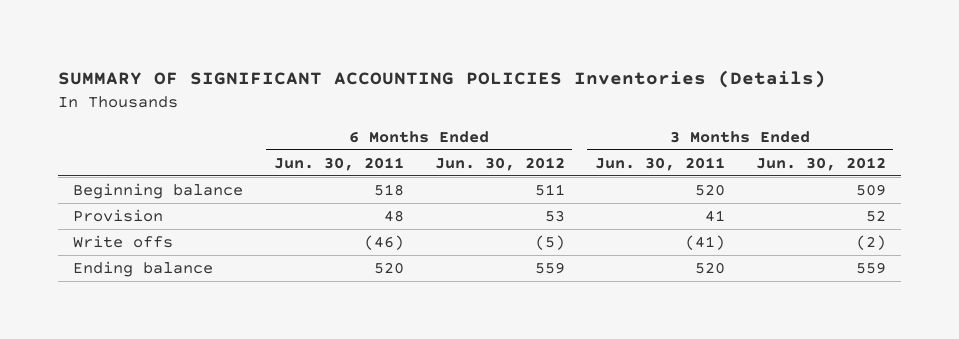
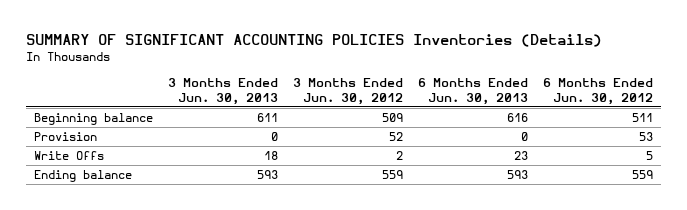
- | 6 Months Ended Jun. 30, 2011 | 6 Months Ended Jun. 30, 2012 | 3 Months Ended Jun. 30, 2011 | 3 Months Ended Jun. 30, 2012
+ | 3 Months Ended Jun. 30, 2013 | 3 Months Ended Jun. 30, 2012 | 6 Months Ended Jun. 30, 2013 | 6 Months Ended Jun. 30, 2012
- Write offs | (46) | (5) | (41) | (2)
+ Write Offs | 18 | 2 | 23 | 5

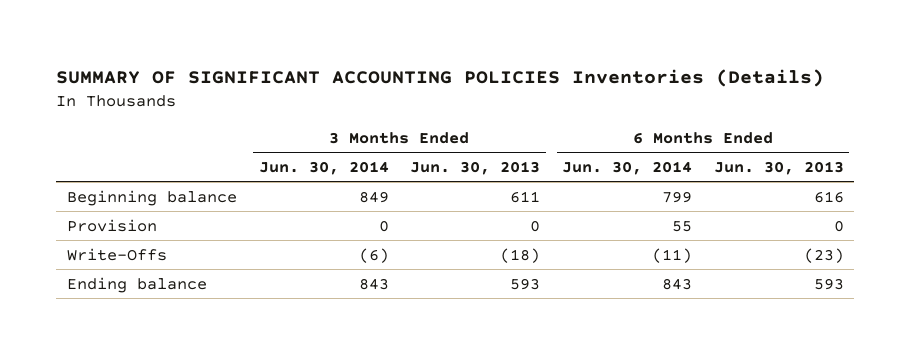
- | 3 Months Ended Jun. 30, 2013 | 3 Months Ended Jun. 30, 2012 | 6 Months Ended Jun. 30, 2013 | 6 Months Ended Jun. 30, 2012
+ | 3 Months Ended Jun. 30, 2014 | 3 Months Ended Jun. 30, 2013 | 6 Months Ended Jun. 30, 2014 | 6 Months Ended Jun. 30, 2013
- Write Offs | 18 | 2 | 23 | 5
+ Write-Offs | (6) | (18) | (11) | (23)

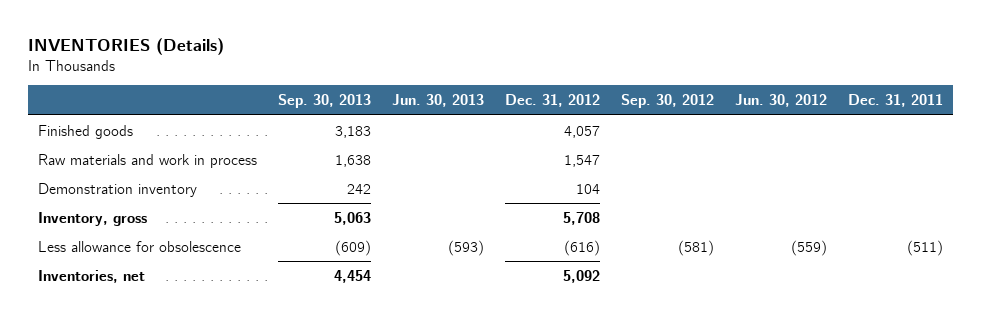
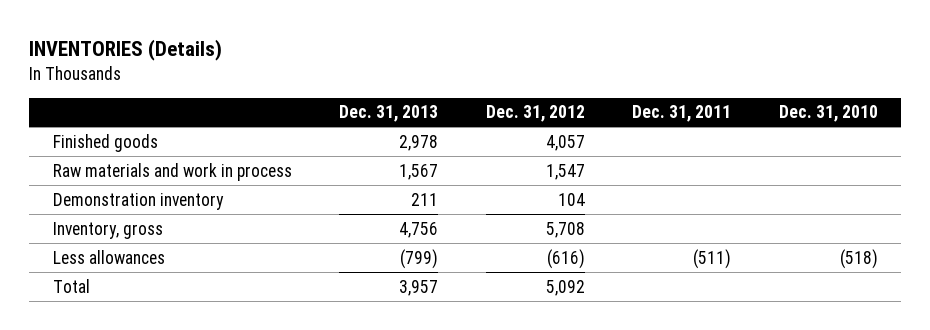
- | Sep. 30, 2013 | Jun. 30, 2013 | Dec. 31, 2012 | Sep. 30, 2012 | Jun. 30, 2012 | Dec. 31, 2011
+ | Dec. 31, 2013 | Dec. 31, 2012 | Dec. 31, 2011 | Dec. 31, 2010
- Less allowance for obsolescence | (609) | (593) | (616) | (581) | (559) | (511)
- Inventories, net | 4,454 | | 5,092 | | |
+ Less allowances | (799) | (616) | (511) | (518)
+ Total | 3,957 | 5,092 | |

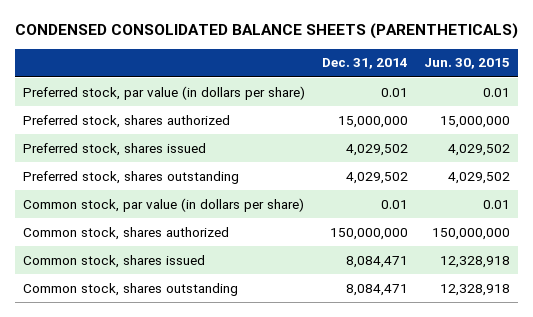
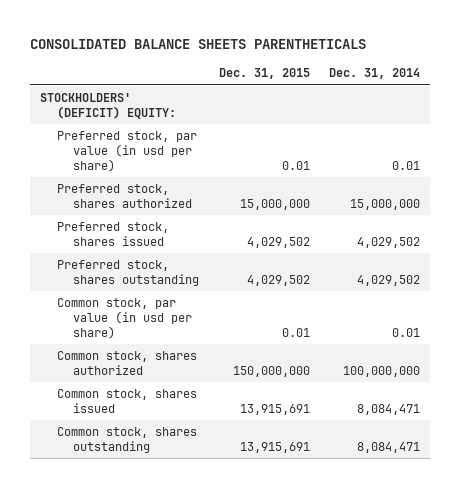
- CONDENSED CONSOLIDATED BALANCE SHEETS (PARENTHETICALS)
+ CONSOLIDATED BALANCE SHEETS PARENTHETICALS
- | Dec. 31, 2014 | Jun. 30, 2015
+ | Dec. 31, 2015 | Dec. 31, 2014
- Preferred stock, par value (in dollars per share) | 0.01 | 0.01
+ STOCKHOLDERS' (DEFICIT) EQUITY:
+ Preferred stock, par value (in usd per share) | 0.01 | 0.01
- Common stock, par value (in dollars per share) | 0.01 | 0.01
- Common stock, shares authorized | 150,000,000 | 150,000,000
+ Common stock, par value (in usd per share) | 0.01 | 0.01
+ Common stock, shares authorized | 150,000,000 | 100,000,000

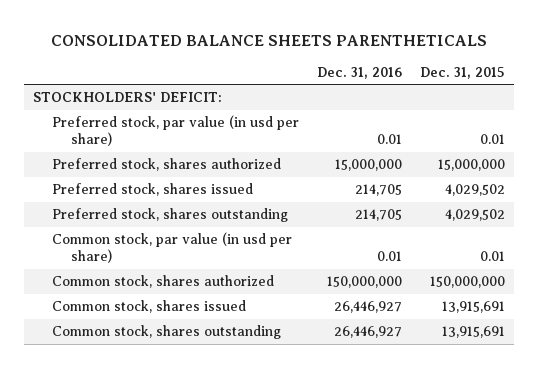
- | Dec. 31, 2015 | Dec. 31, 2014
+ | Dec. 31, 2016 | Dec. 31, 2015
- STOCKHOLDERS' (DEFICIT) EQUITY:
+ STOCKHOLDERS' DEFICIT:

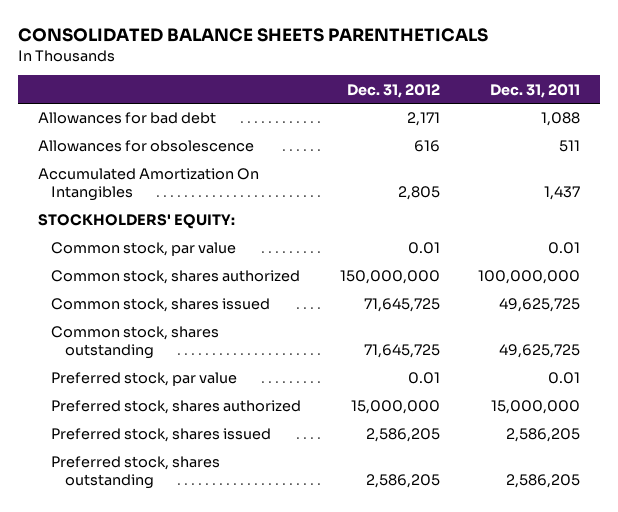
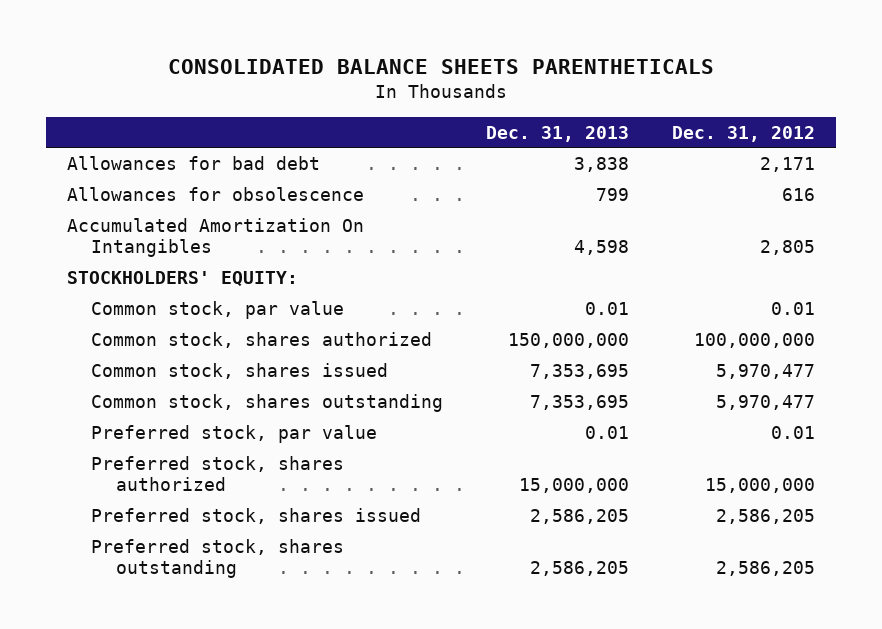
- | Dec. 31, 2012 | Dec. 31, 2011
+ | Dec. 31, 2013 | Dec. 31, 2012
- Common stock, shares authorized | 150,000,000 | 100,000,000
- Common stock, shares issued | 71,645,725 | 49,625,725
- Common stock, shares outstanding | 71,645,725 | 49,625,725
+ Common stock, shares authorized | 150,000,000 | 100,000,000
+ Common stock, shares issued | 7,353,695 | 5,970,477
+ Common stock, shares outstanding | 7,353,695 | 5,970,477

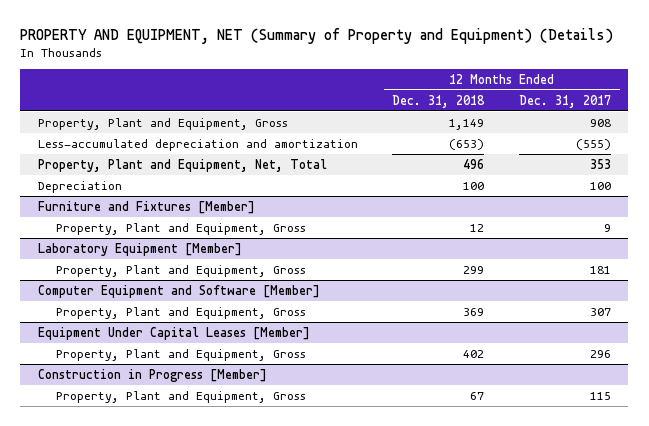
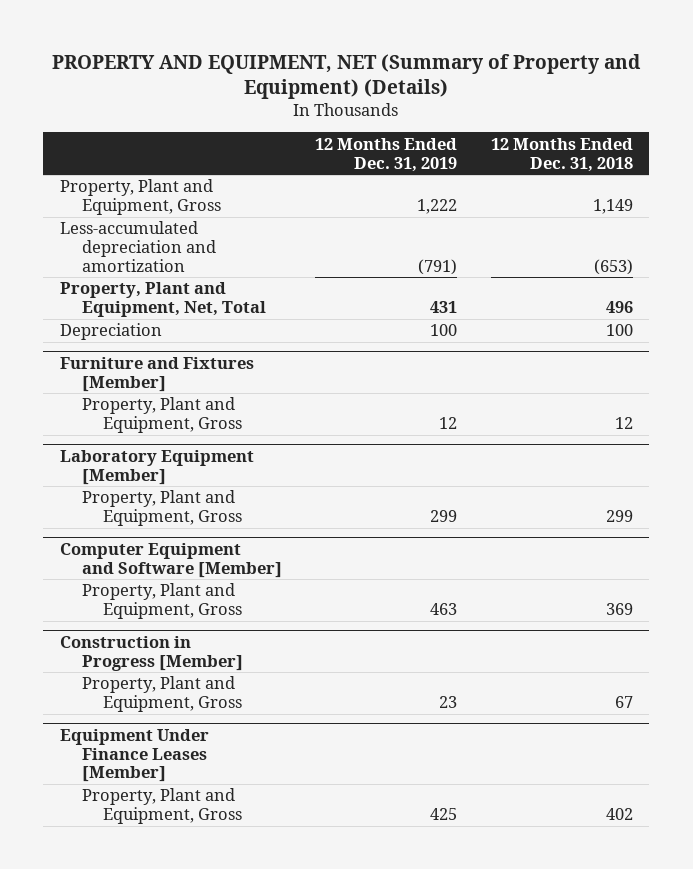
- | 12 Months Ended Dec. 31, 2018 | 12 Months Ended Dec. 31, 2017
+ | 12 Months Ended Dec. 31, 2019 | 12 Months Ended Dec. 31, 2018
- Equipment Under Capital Leases [Member]
- Property, Plant and Equipment, Gross | 402 | 296
+ Equipment Under Finance Leases [Member]
+ Property, Plant and Equipment, Gross | 425 | 402

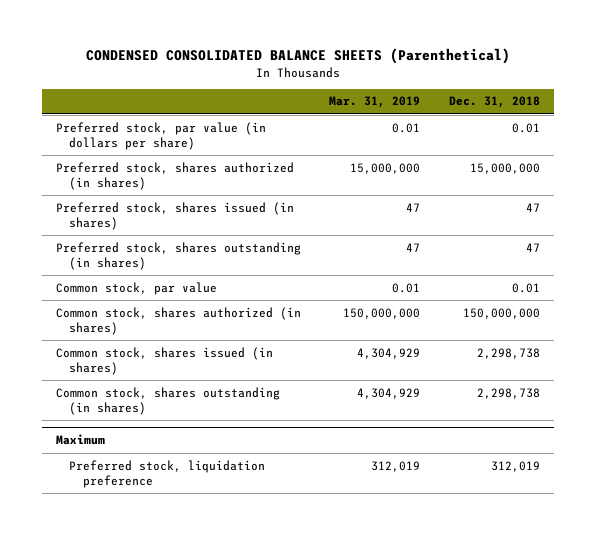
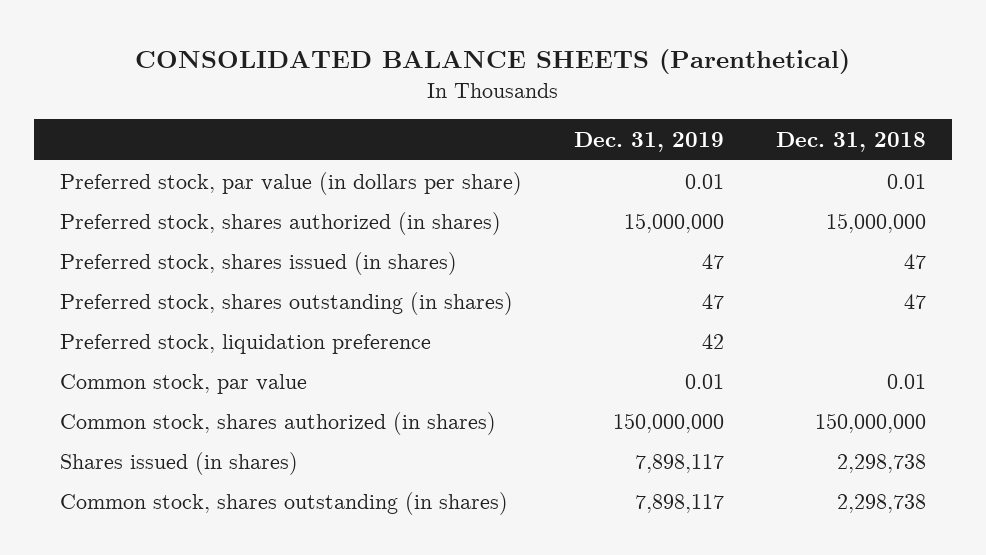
- CONDENSED CONSOLIDATED BALANCE SHEETS (Parenthetical)
+ CONSOLIDATED BALANCE SHEETS (Parenthetical)
- | Mar. 31, 2019 | Dec. 31, 2018
+ | Dec. 31, 2019 | Dec. 31, 2018
+ Preferred stock, liquidation preference | 42 |
- Common stock, shares issued (in shares) | 4,304,929 | 2,298,738
+ Shares issued (in shares) | 7,898,117 | 2,298,738
- Maximum
- Preferred stock, liquidation preference | 312,019 | 312,019

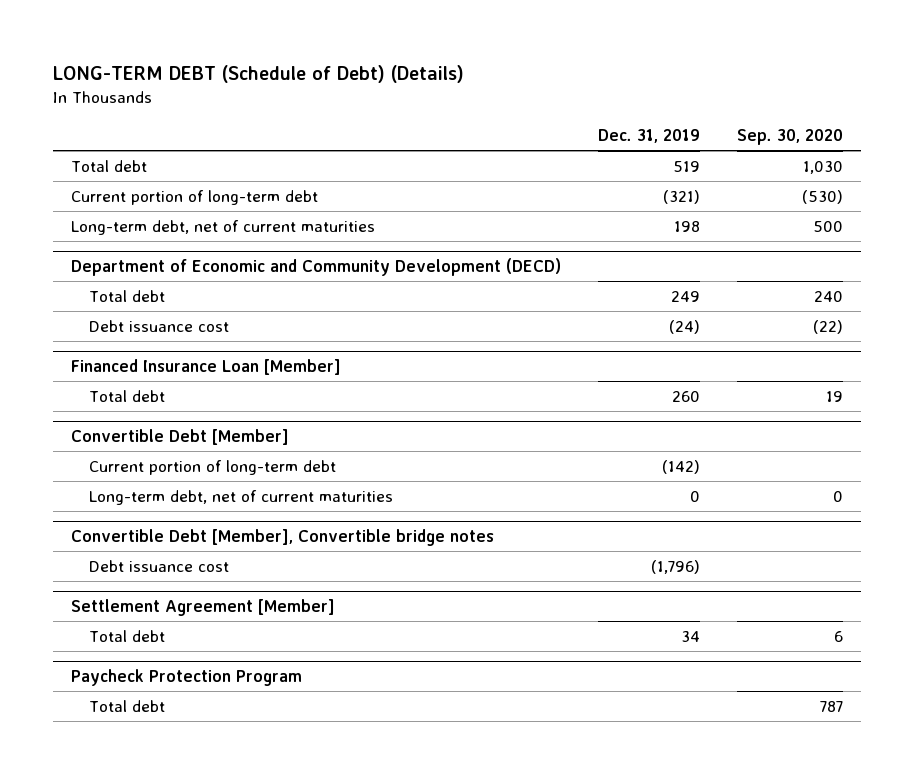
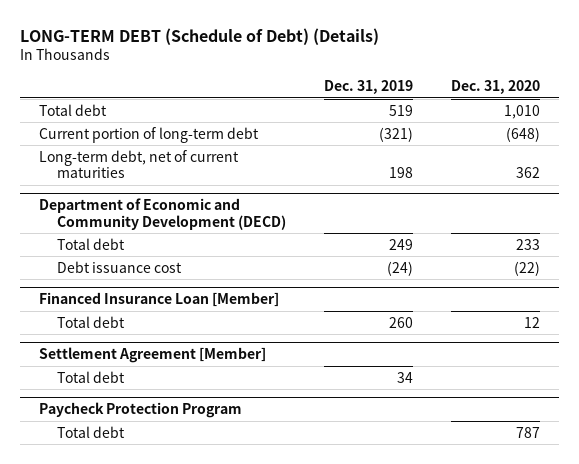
- | Dec. 31, 2019 | Sep. 30, 2020
+ | Dec. 31, 2019 | Dec. 31, 2020
- Convertible Debt [Member]
- Current portion of long-term debt | (142) |
- Long-term debt, net of current maturities | 0 | 0
- Convertible Debt [Member], Convertible bridge notes
- Debt issuance cost | (1,796) |

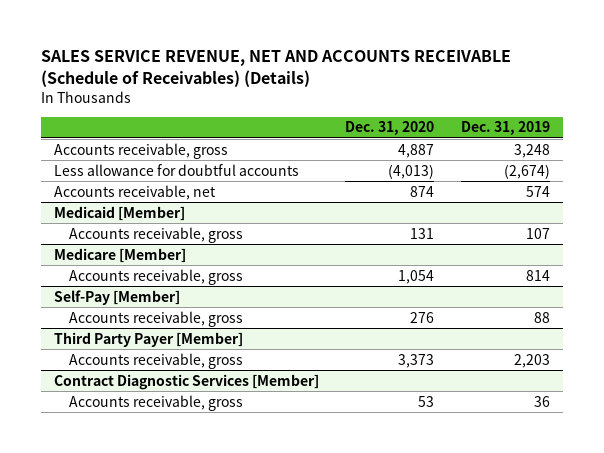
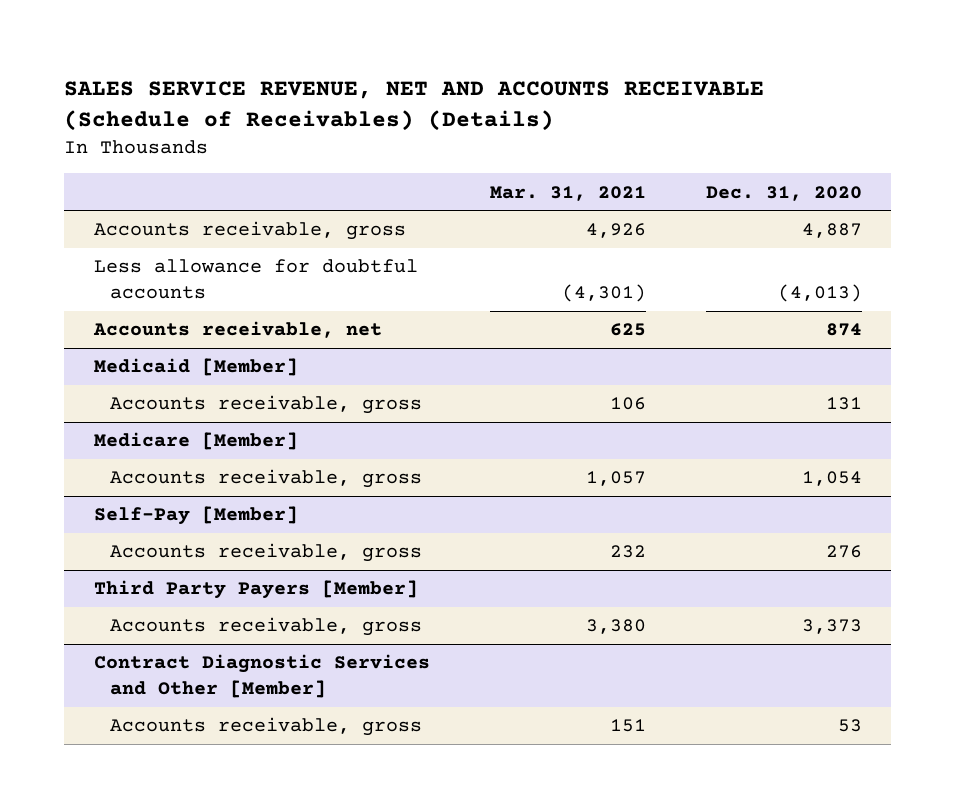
- | Dec. 31, 2020 | Dec. 31, 2019
+ | Mar. 31, 2021 | Dec. 31, 2020
- Third Party Payer [Member]
+ Third Party Payers [Member]
- Contract Diagnostic Services [Member]
+ Contract Diagnostic Services and Other [Member]

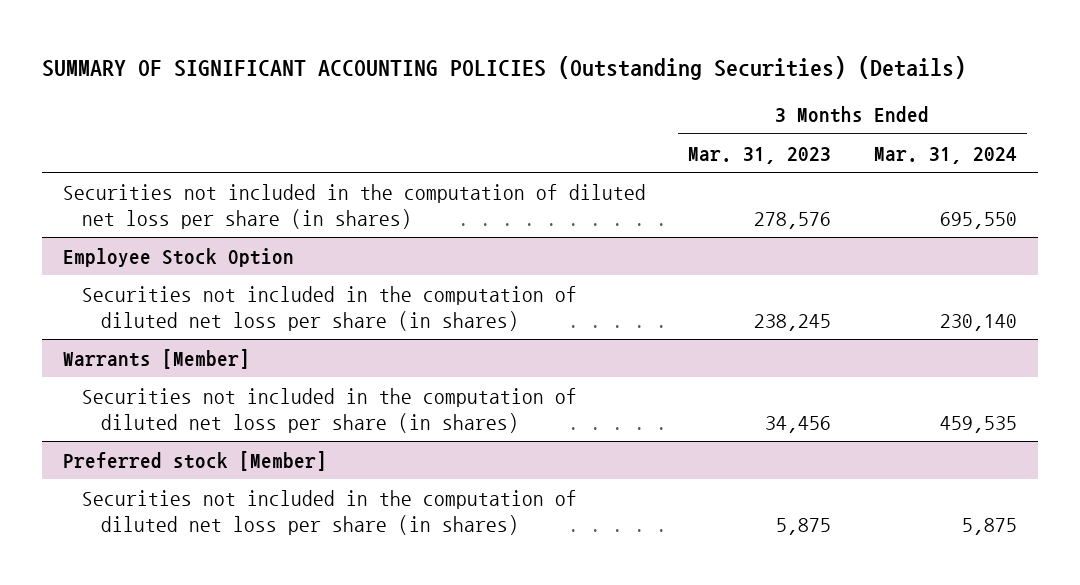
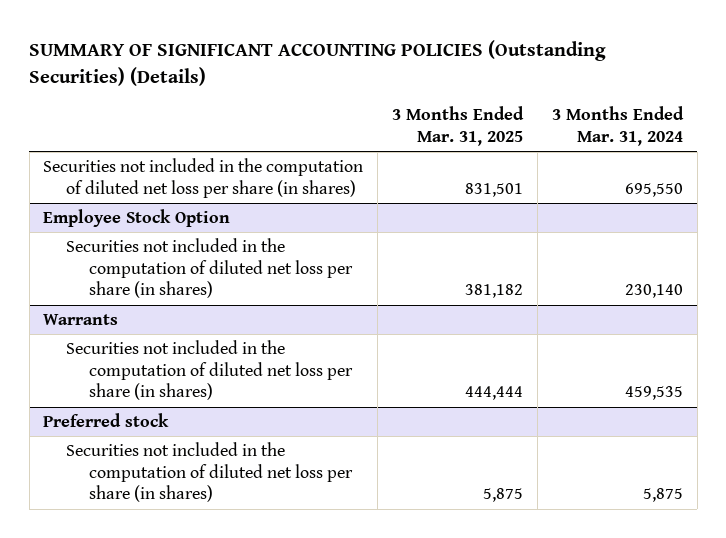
- | 3 Months Ended Mar. 31, 2023 | 3 Months Ended Mar. 31, 2024
+ | 3 Months Ended Mar. 31, 2025 | 3 Months Ended Mar. 31, 2024
- Warrants [Member]
+ Warrants
- Preferred stock [Member]
+ Preferred stock

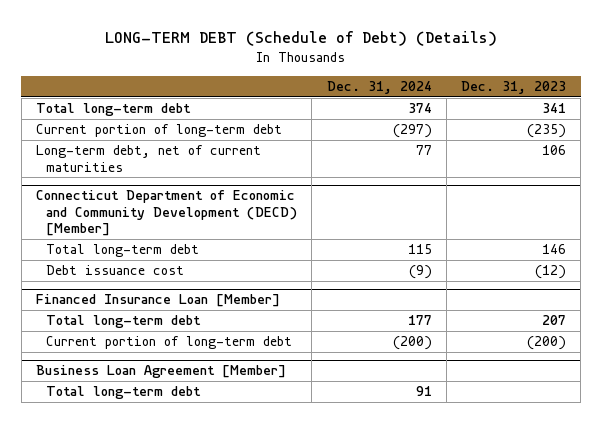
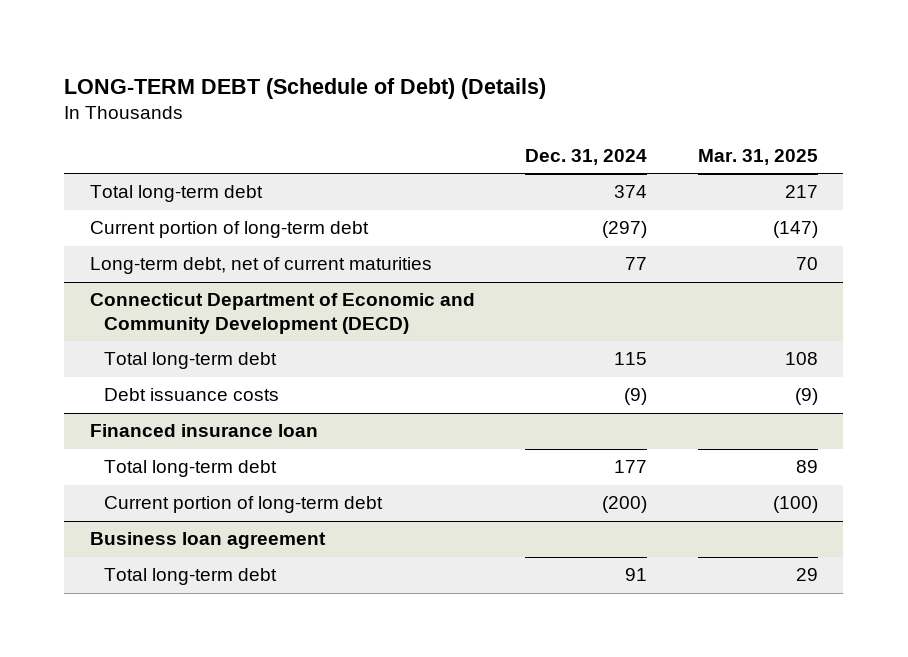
- | Dec. 31, 2024 | Dec. 31, 2023
+ | Dec. 31, 2024 | Mar. 31, 2025
- Connecticut Department of Economic and Community Development (DECD) [Member]
+ Connecticut Department of Economic and Community Development (DECD)
- Debt issuance cost | (9) | (12)
- Financed Insurance Loan [Member]
+ Debt issuance costs | (9) | (9)
+ Financed insurance loan
- Business Loan Agreement [Member]
+ Business loan agreement

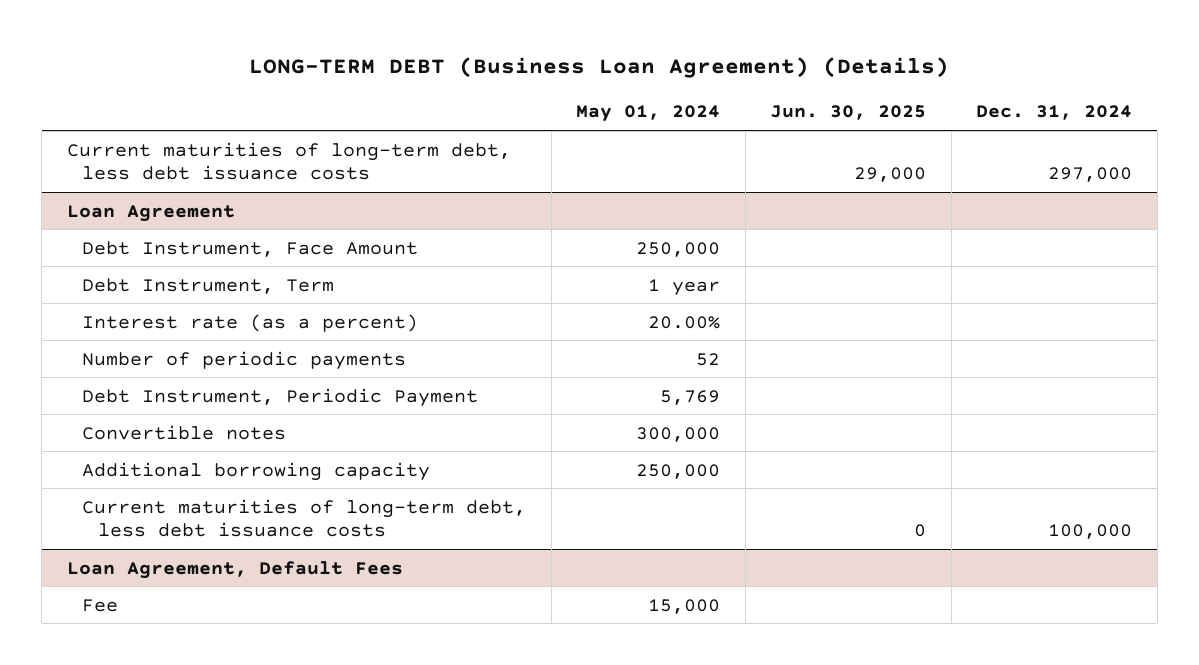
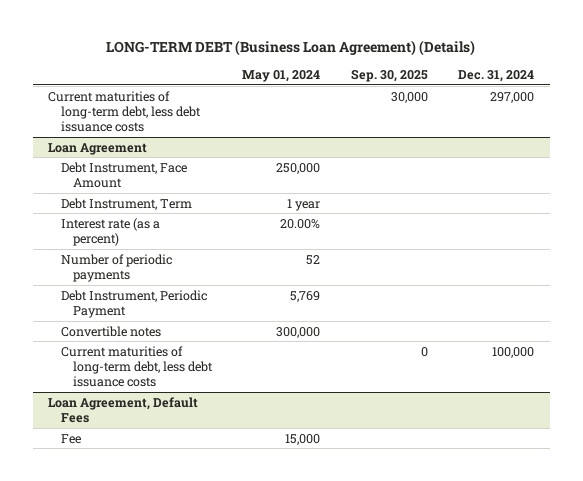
- | May 01, 2024 | Jun. 30, 2025 | Dec. 31, 2024
+ | May 01, 2024 | Sep. 30, 2025 | Dec. 31, 2024
@ Loan Agreement
- Additional borrowing capacity | 250,000 | |

